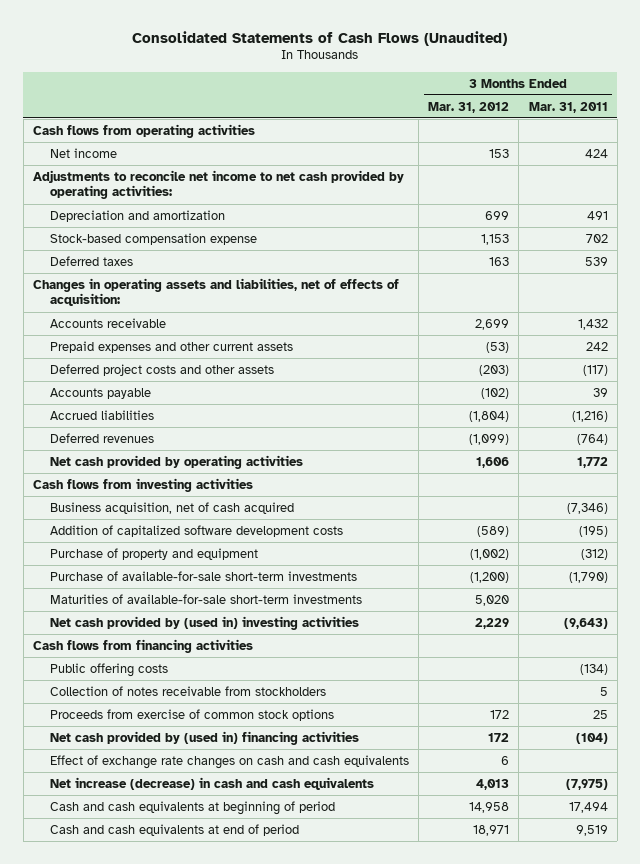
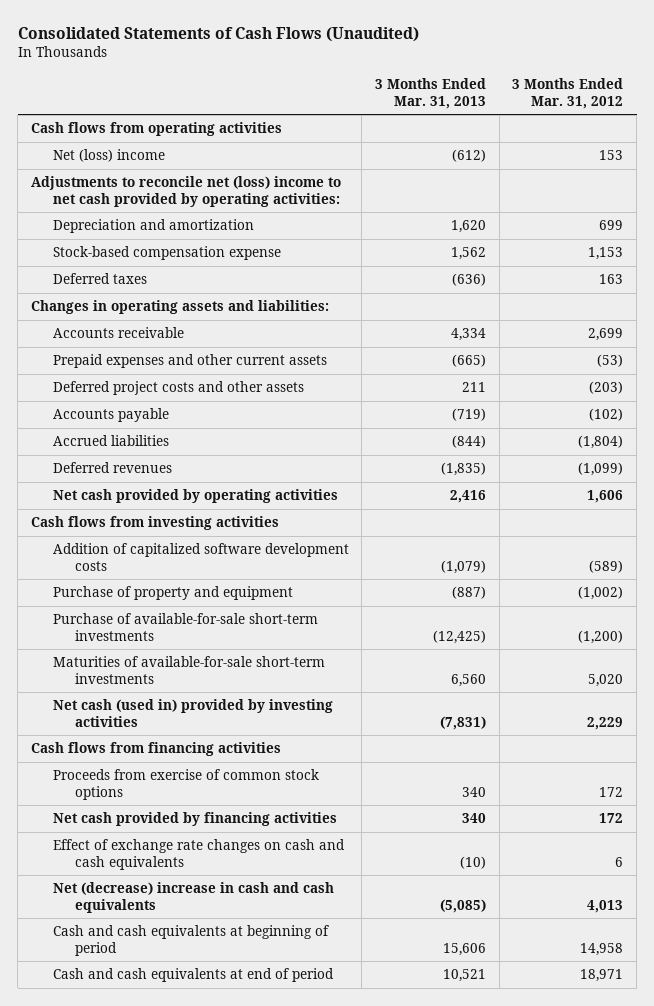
- | 3 Months Ended Mar. 31, 2012 | 3 Months Ended Mar. 31, 2011
+ | 3 Months Ended Mar. 31, 2013 | 3 Months Ended Mar. 31, 2012
- Net income | 153 | 424
- Adjustments to reconcile net income to net cash provided by operating activities:
+ Net (loss) income | (612) | 153
+ Adjustments to reconcile net (loss) income to net cash provided by operating activities:
- Changes in operating assets and liabilities, net of effects of acquisition:
+ Changes in operating assets and liabilities:
- Business acquisition, net of cash acquired | | (7,346)
- Net cash provided by (used in) investing activities | 2,229 | (9,643)
+ Net cash (used in) provided by investing activities | (7,831) | 2,229
- Public offering costs | | (134)
- Collection of notes receivable from stockholders | | 5
- Net cash provided by (used in) financing activities | 172 | (104)
+ Net cash provided by financing activities | 340 | 172
- Net increase (decrease) in cash and cash equivalents | 4,013 | (7,975)
+ Net (decrease) increase in cash and cash equivalents | (5,085) | 4,013

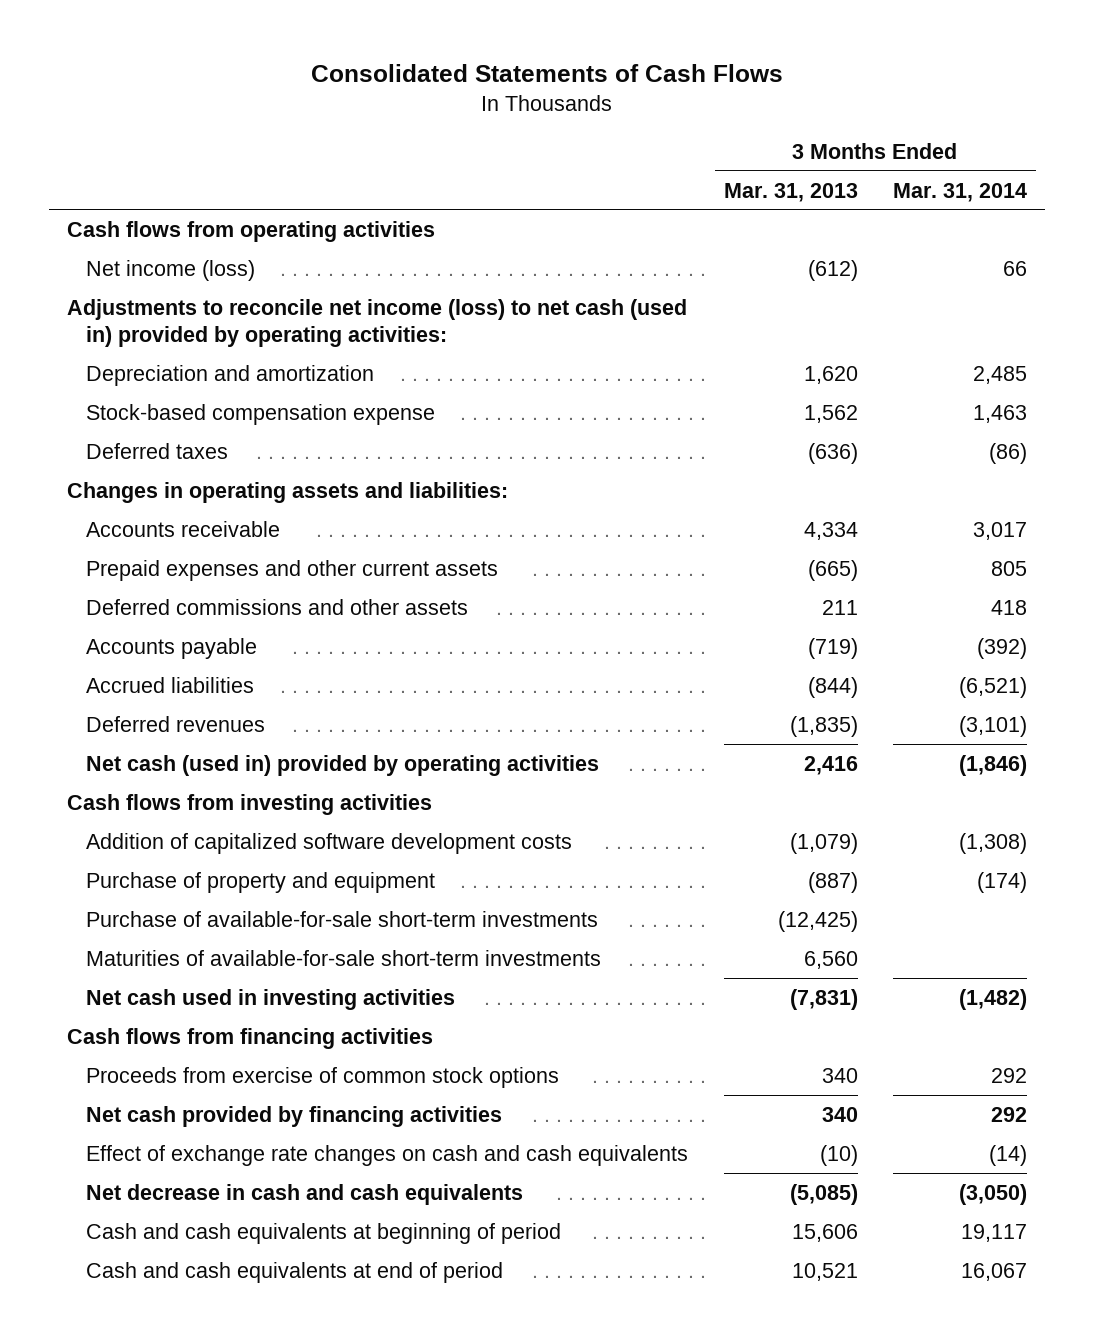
- Consolidated Statements of Cash Flows (Unaudited)
+ Consolidated Statements of Cash Flows
- | 3 Months Ended Mar. 31, 2013 | 3 Months Ended Mar. 31, 2012
+ | 3 Months Ended Mar. 31, 2013 | 3 Months Ended Mar. 31, 2014
- Net (loss) income | (612) | 153
- Adjustments to reconcile net (loss) income to net cash provided by operating activities:
+ Net income (loss) | (612) | 66
+ Adjustments to reconcile net income (loss) to net cash (used in) provided by operating activities:
- Deferred project costs and other assets | 211 | (203)
+ Deferred commissions and other assets | 211 | 418
- Net cash provided by operating activities | 2,416 | 1,606
+ Net cash (used in) provided by operating activities | 2,416 | (1,846)
- Net cash (used in) provided by investing activities | (7,831) | 2,229
+ Net cash used in investing activities | (7,831) | (1,482)
- Net (decrease) increase in cash and cash equivalents | (5,085) | 4,013
+ Net decrease in cash and cash equivalents | (5,085) | (3,050)

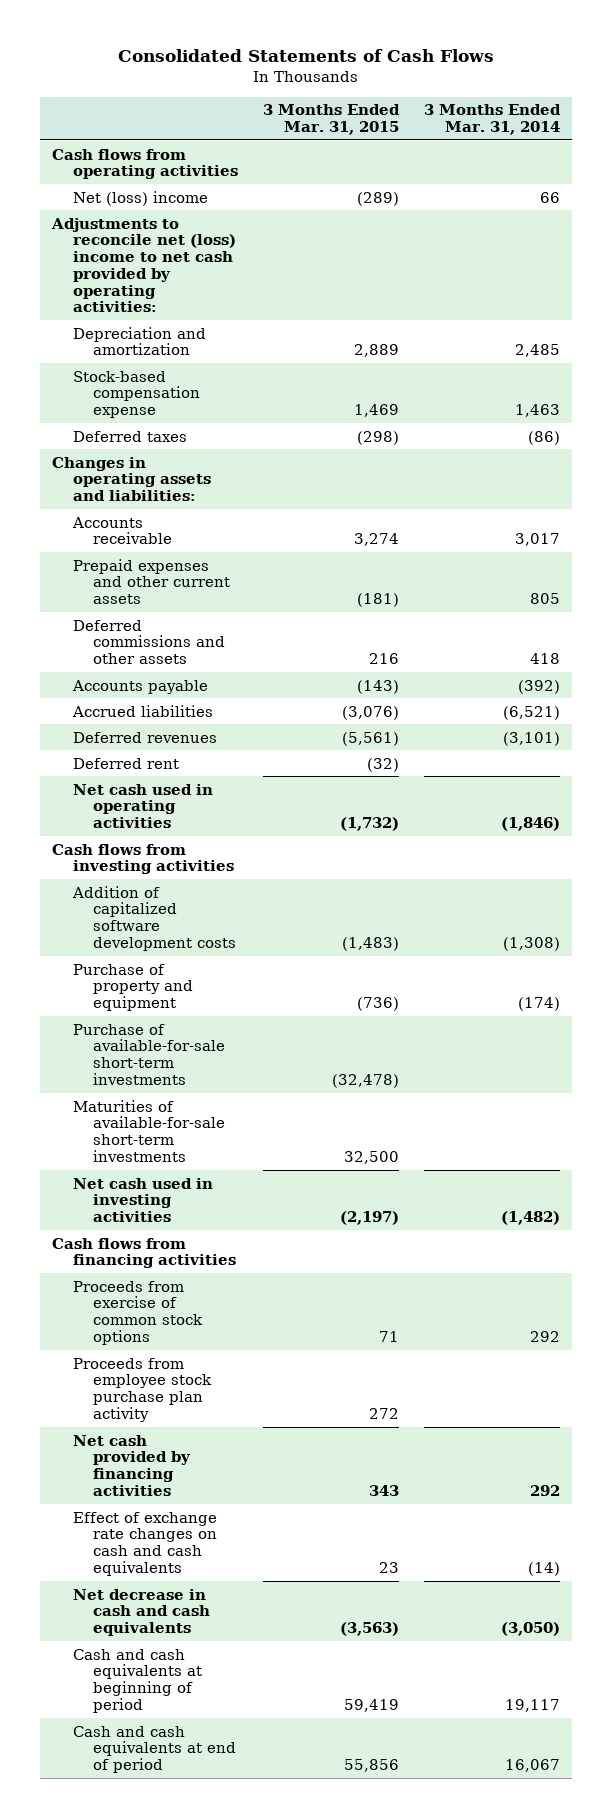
- | 3 Months Ended Mar. 31, 2013 | 3 Months Ended Mar. 31, 2014
+ | 3 Months Ended Mar. 31, 2015 | 3 Months Ended Mar. 31, 2014
- Net income (loss) | (612) | 66
- Adjustments to reconcile net income (loss) to net cash (used in) provided by operating activities:
+ Net (loss) income | (289) | 66
+ Adjustments to reconcile net (loss) income to net cash provided by operating activities:
- Net cash (used in) provided by operating activities | 2,416 | (1,846)
+ Deferred rent | (32) |
+ Net cash used in operating activities | (1,732) | (1,846)
+ Proceeds from employee stock purchase plan activity | 272 |

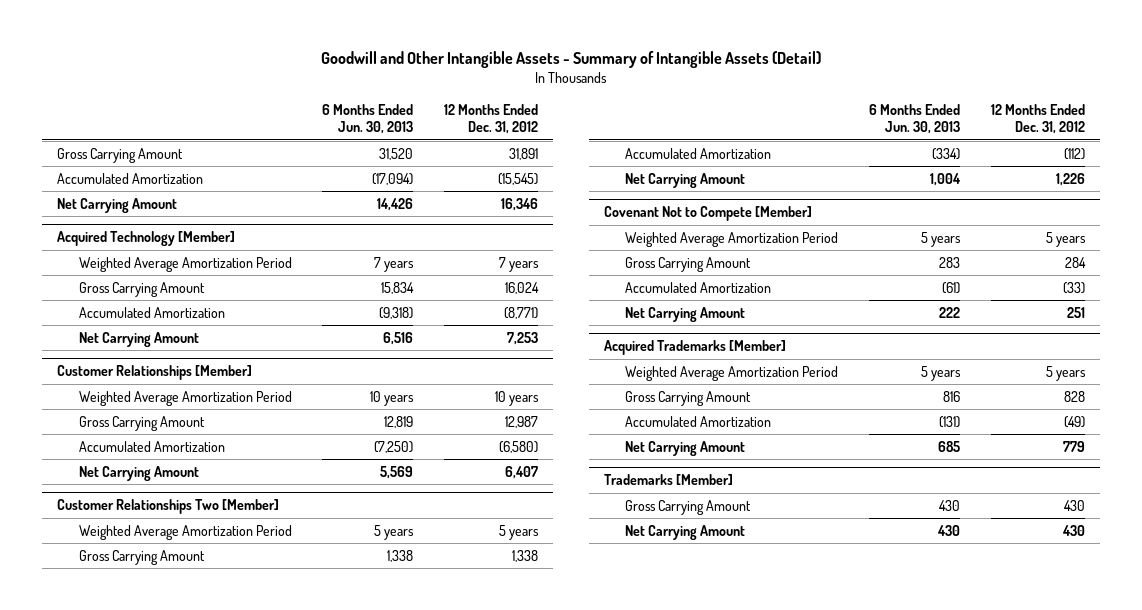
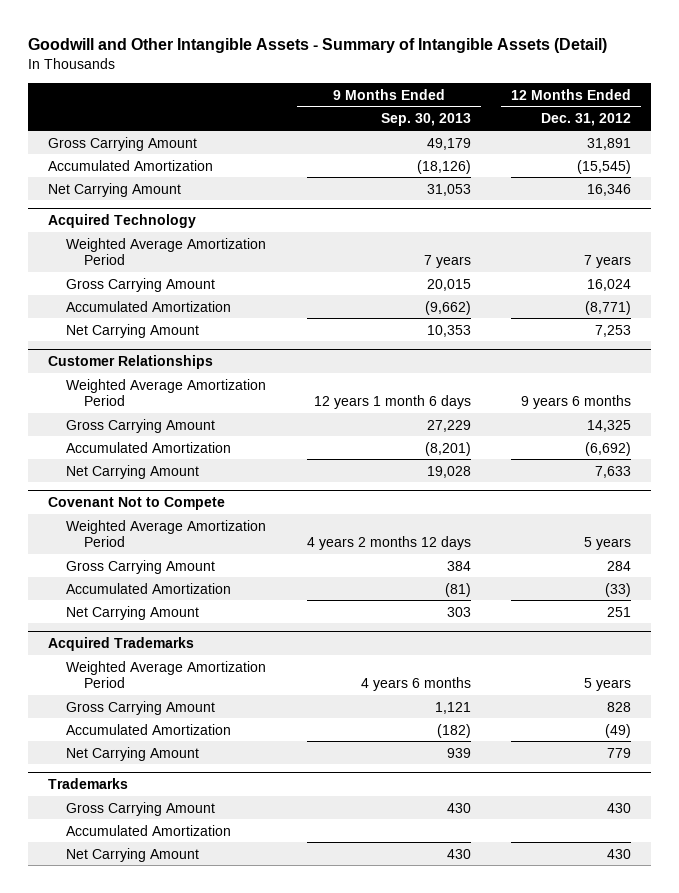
- | 6 Months Ended Jun. 30, 2013 | 12 Months Ended Dec. 31, 2012
+ | 9 Months Ended Sep. 30, 2013 | 12 Months Ended Dec. 31, 2012
- Acquired Technology [Member]
+ Acquired Technology
- Customer Relationships [Member]
- Weighted Average Amortization Period | 10 years | 10 years
- Gross Carrying Amount | 12,819 | 12,987
- Accumulated Amortization | (7,250) | (6,580)
- Net Carrying Amount | 5,569 | 6,407
- Customer Relationships Two [Member]
- Weighted Average Amortization Period | 5 years | 5 years
- Gross Carrying Amount | 1,338 | 1,338
- Accumulated Amortization | (334) | (112)
- Net Carrying Amount | 1,004 | 1,226
- Covenant Not to Compete [Member]
+ Customer Relationships
+ Weighted Average Amortization Period | 12 years 1 month 6 days | 9 years 6 months
+ Gross Carrying Amount | 27,229 | 14,325
+ Accumulated Amortization | (8,201) | (6,692)
+ Net Carrying Amount | 19,028 | 7,633
+ Covenant Not to Compete
- Acquired Trademarks [Member]
+ Acquired Trademarks
- Trademarks [Member]
+ Trademarks
+ Accumulated Amortization

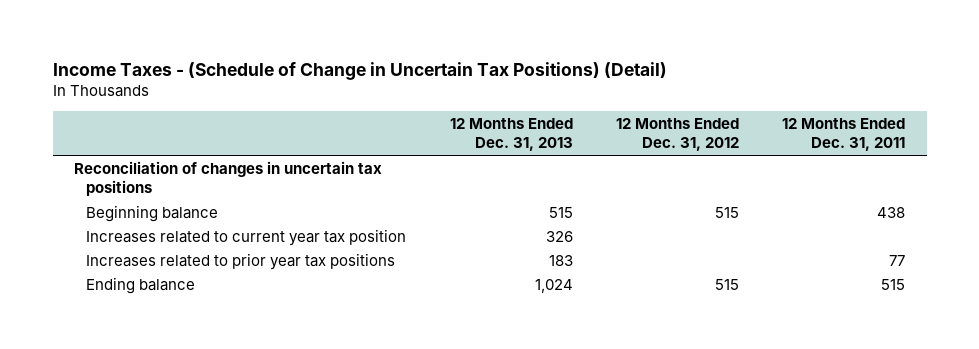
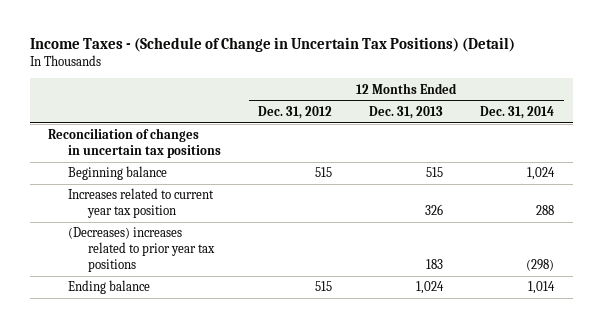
- | 12 Months Ended Dec. 31, 2013 | 12 Months Ended Dec. 31, 2012 | 12 Months Ended Dec. 31, 2011
+ | 12 Months Ended Dec. 31, 2012 | 12 Months Ended Dec. 31, 2013 | 12 Months Ended Dec. 31, 2014
- Increases related to prior year tax positions | 183 | | 77
+ (Decreases) increases related to prior year tax positions | | 183 | (298)

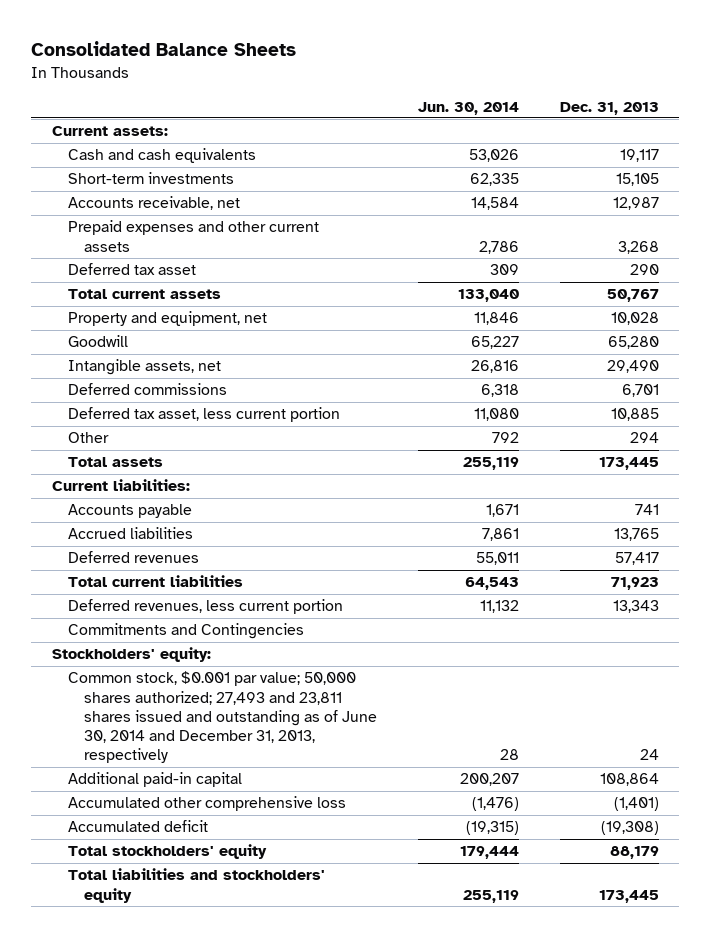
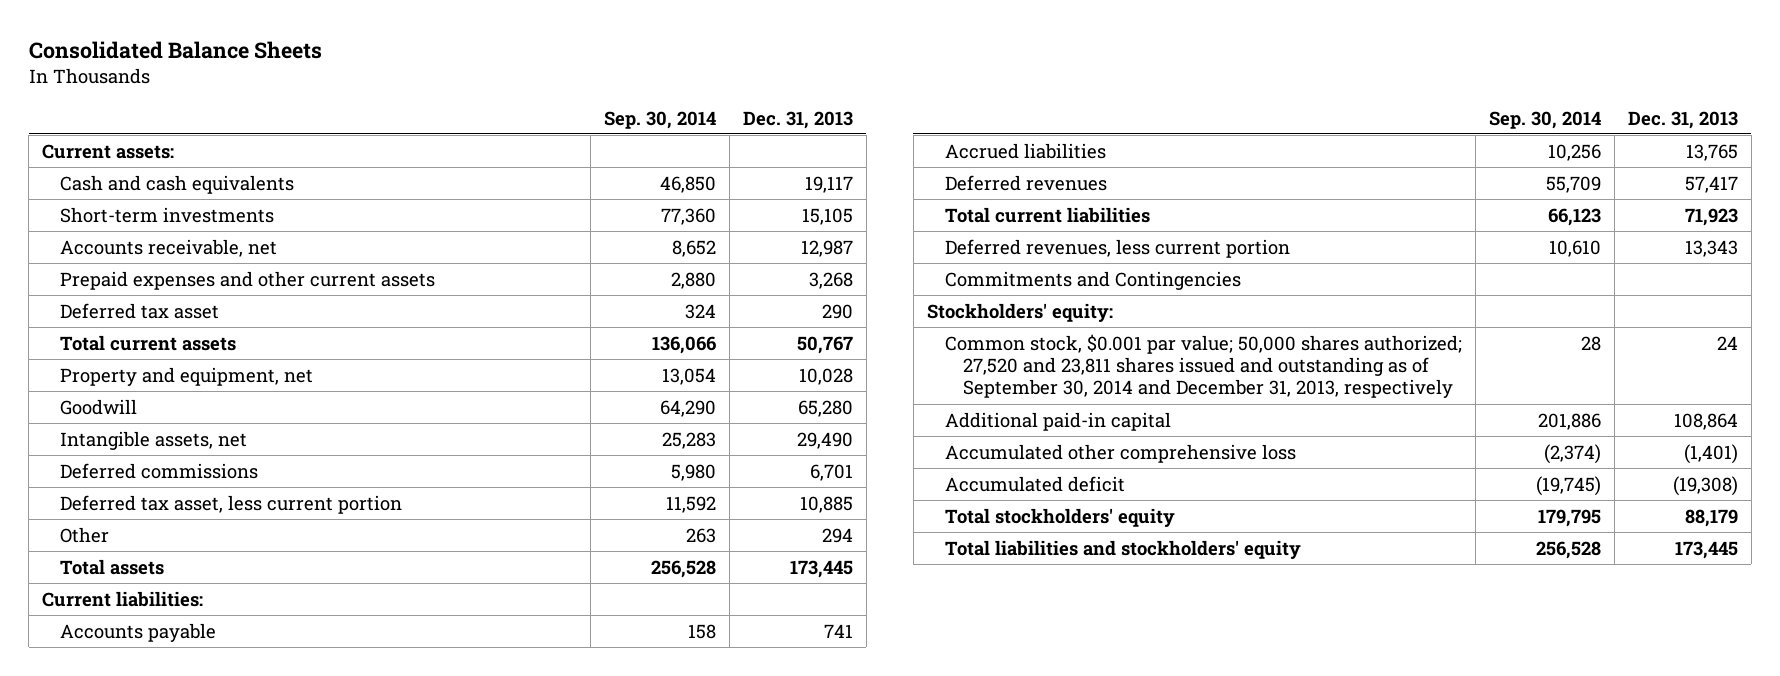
- | Jun. 30, 2014 | Dec. 31, 2013
+ | Sep. 30, 2014 | Dec. 31, 2013
- Common stock, $0.001 par value; 50,000 shares authorized; 27,493 and 23,811 shares issued and outstanding as of June 30, 2014 and December 31, 2013, respectively | 28 | 24
+ Common stock, $0.001 par value; 50,000 shares authorized; 27,520 and 23,811 shares issued and outstanding as of September 30, 2014 and December 31, 2013, respectively | 28 | 24

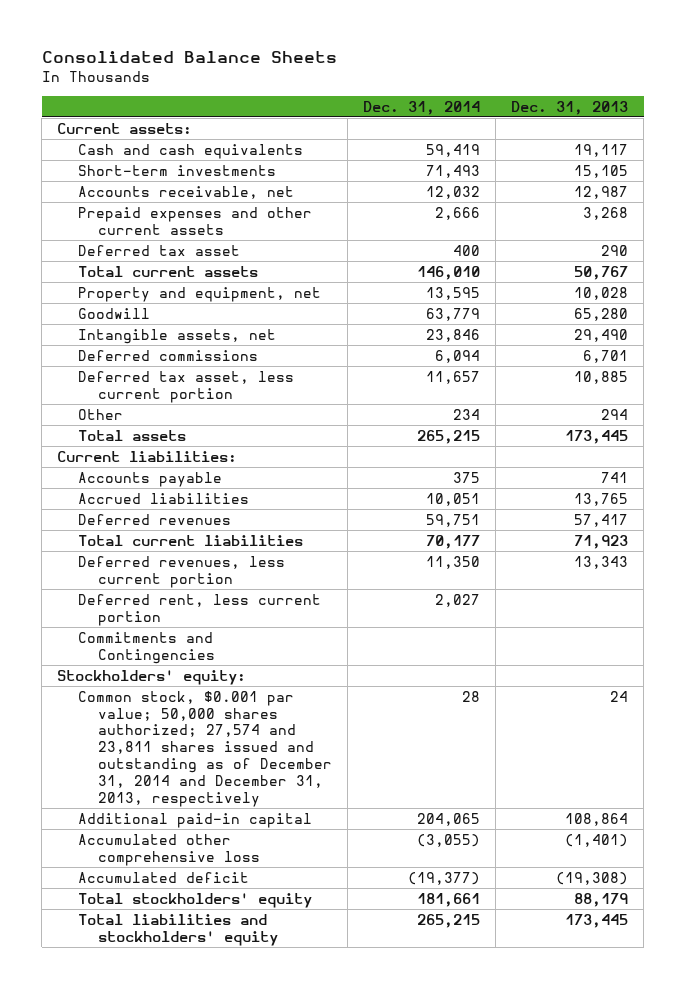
- | Sep. 30, 2014 | Dec. 31, 2013
+ | Dec. 31, 2014 | Dec. 31, 2013
+ Deferred rent, less current portion | 2,027 |
- Common stock, $0.001 par value; 50,000 shares authorized; 27,520 and 23,811 shares issued and outstanding as of September 30, 2014 and December 31, 2013, respectively | 28 | 24
+ Common stock, $0.001 par value; 50,000 shares authorized; 27,574 and 23,811 shares issued and outstanding as of December 31, 2014 and December 31, 2013, respectively | 28 | 24

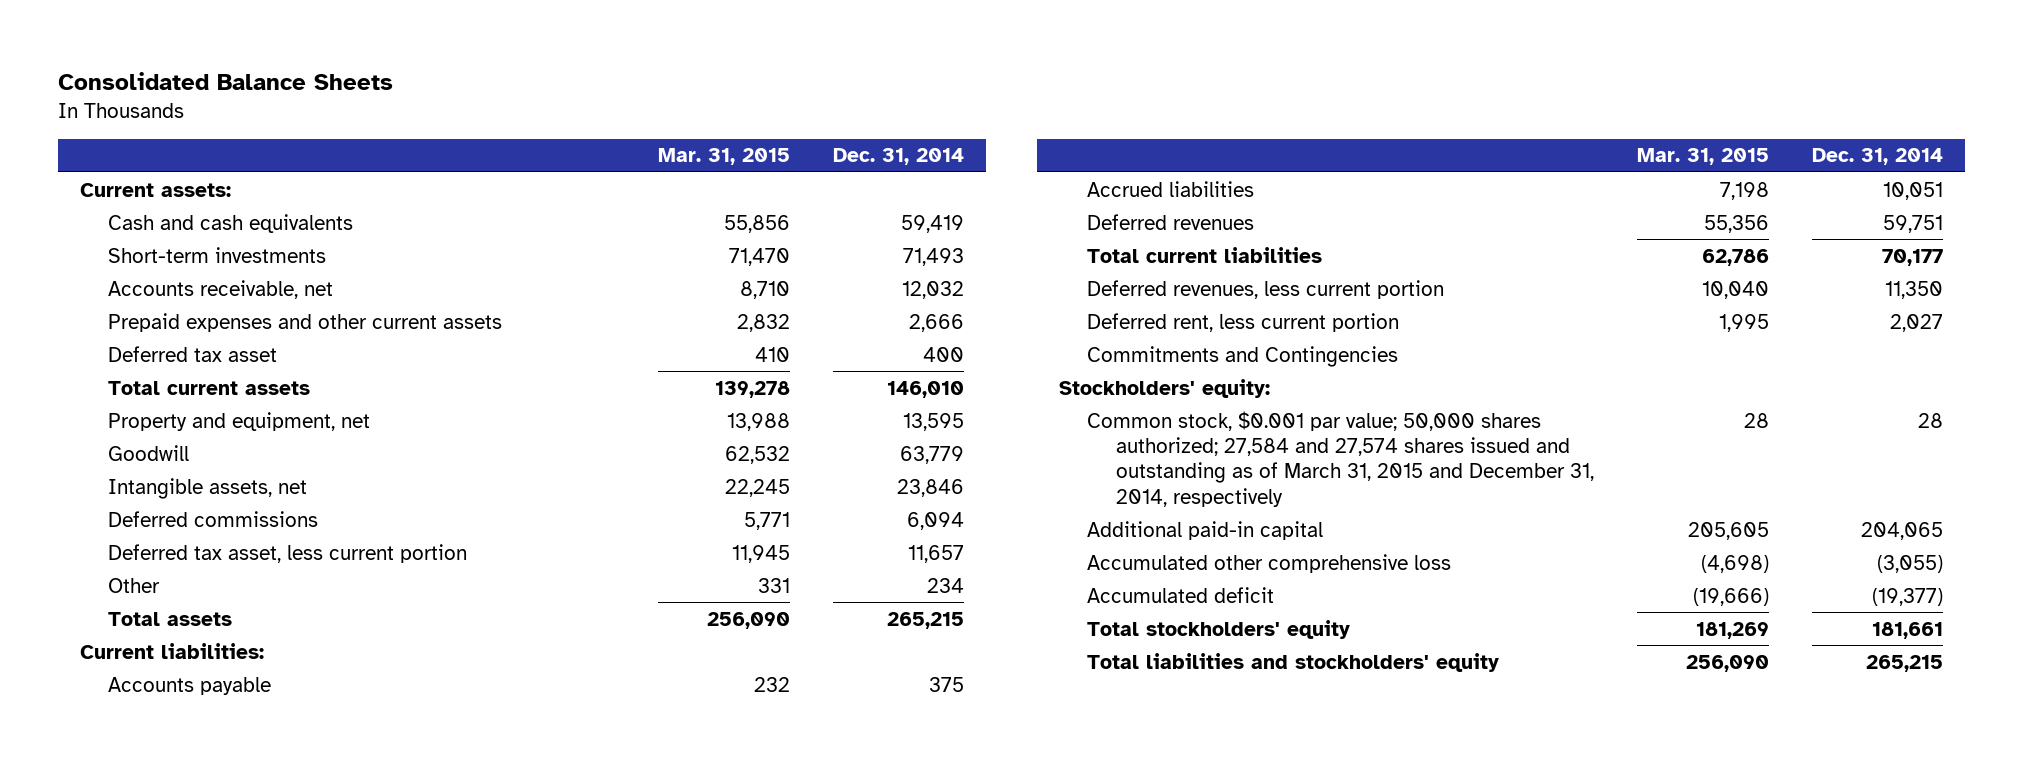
- | Dec. 31, 2014 | Dec. 31, 2013
+ | Mar. 31, 2015 | Dec. 31, 2014
- Common stock, $0.001 par value; 50,000 shares authorized; 27,574 and 23,811 shares issued and outstanding as of December 31, 2014 and December 31, 2013, respectively | 28 | 24
+ Common stock, $0.001 par value; 50,000 shares authorized; 27,584 and 27,574 shares issued and outstanding as of March 31, 2015 and December 31, 2014, respectively | 28 | 28

